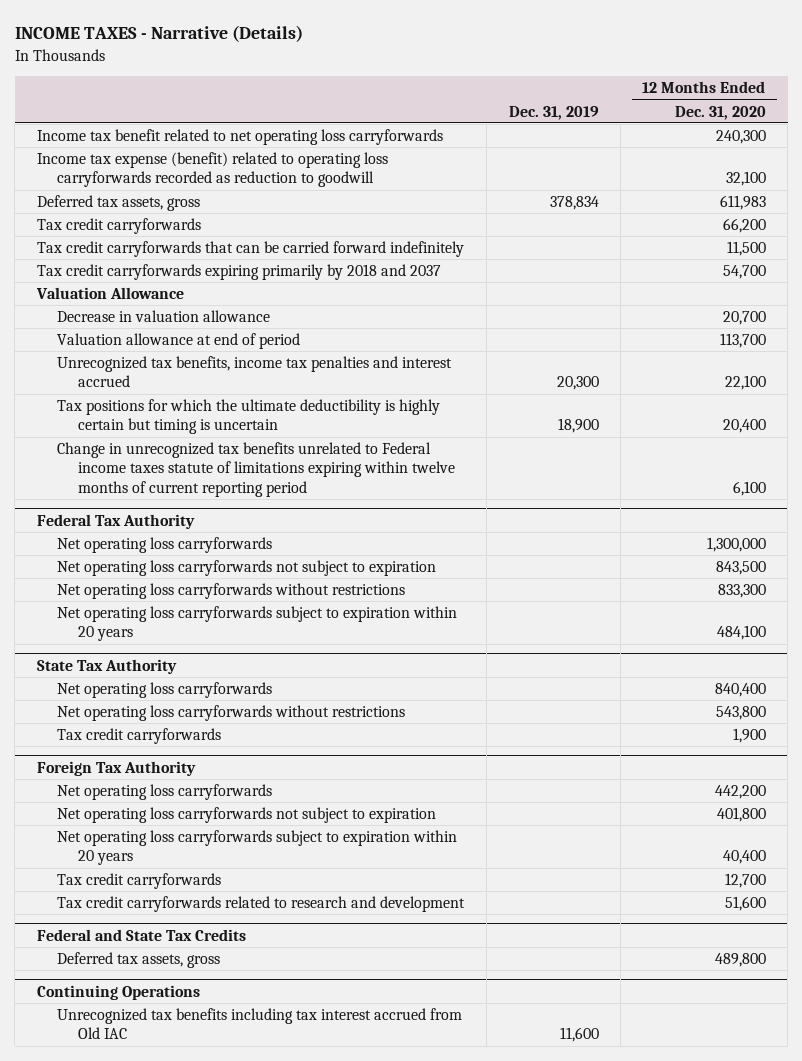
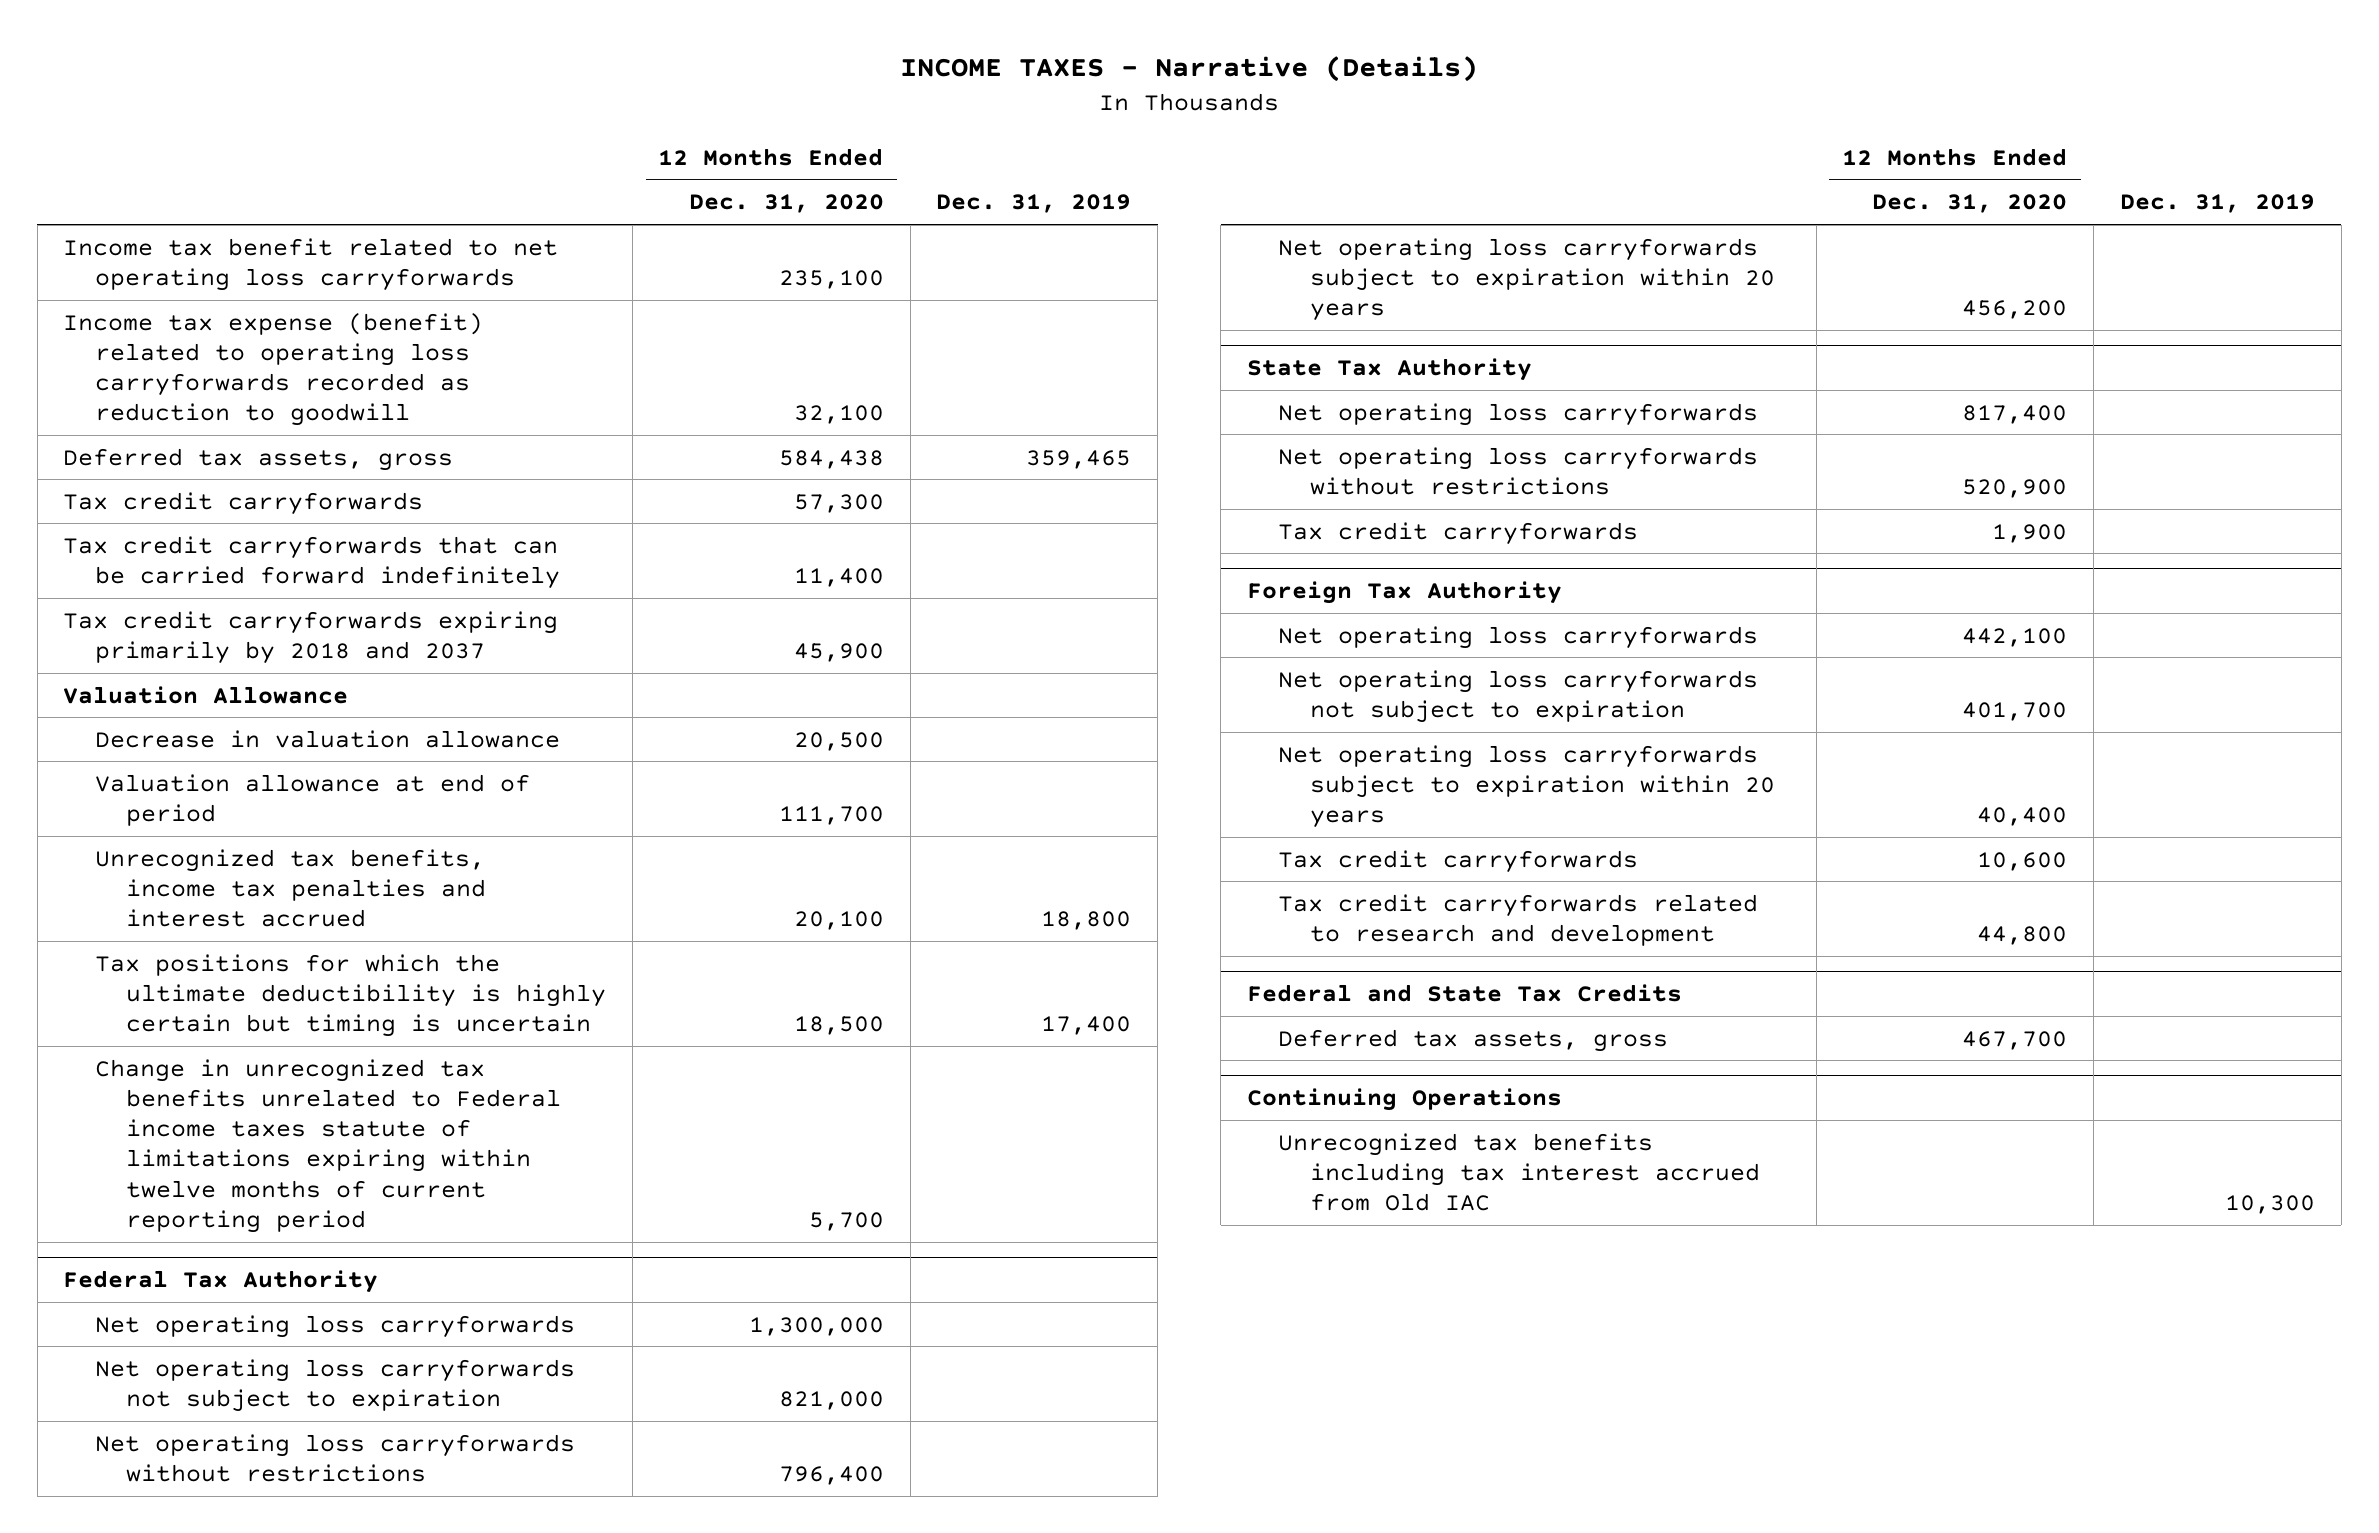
- | Dec. 31, 2019 | 12 Months Ended Dec. 31, 2020
+ | 12 Months Ended Dec. 31, 2020 | Dec. 31, 2019
- Income tax benefit related to net operating loss carryforwards | | 240,300
+ Income tax benefit related to net operating loss carryforwards | 235,100 |
- Deferred tax assets, gross | 378,834 | 611,983
- Tax credit carryforwards | | 66,200
- Tax credit carryforwards that can be carried forward indefinitely | | 11,500
- Tax credit carryforwards expiring primarily by 2018 and 2037 | | 54,700
+ Deferred tax assets, gross | 584,438 | 359,465
+ Tax credit carryforwards | 57,300 |
+ Tax credit carryforwards that can be carried forward indefinitely | 11,400 |
+ Tax credit carryforwards expiring primarily by 2018 and 2037 | 45,900 |
- Decrease in valuation allowance | | 20,700
- Valuation allowance at end of period | | 113,700
- Unrecognized tax benefits, income tax penalties and interest accrued | 20,300 | 22,100
- Tax positions for which the ultimate deductibility is highly certain but timing is uncertain | 18,900 | 20,400
- Change in unrecognized tax benefits unrelated to Federal income taxes statute of limitations expiring within twelve months of current reporting period | | 6,100
+ Decrease in valuation allowance | 20,500 |
+ Valuation allowance at end of period | 111,700 |
+ Unrecognized tax benefits, income tax penalties and interest accrued | 20,100 | 18,800
+ Tax positions for which the ultimate deductibility is highly certain but timing is uncertain | 18,500 | 17,400
+ Change in unrecognized tax benefits unrelated to Federal income taxes statute of limitations expiring within twelve months of current reporting period | 5,700 |
@ Federal Tax Authority
- Net operating loss carryforwards not subject to expiration | | 843,500
- Net operating loss carryforwards without restrictions | | 833,300
- Net operating loss carryforwards subject to expiration within 20 years | | 484,100
+ Net operating loss carryforwards not subject to expiration | 821,000 |
+ Net operating loss carryforwards without restrictions | 796,400 |
+ Net operating loss carryforwards subject to expiration within 20 years | 456,200 |
@ State Tax Authority
- Net operating loss carryforwards | | 840,400
- Net operating loss carryforwards without restrictions | | 543,800
+ Net operating loss carryforwards | 817,400 |
+ Net operating loss carryforwards without restrictions | 520,900 |
@ Foreign Tax Authority
- Net operating loss carryforwards | | 442,200
- Net operating loss carryforwards not subject to expiration | | 401,800
+ Net operating loss carryforwards | 442,100 |
+ Net operating loss carryforwards not subject to expiration | 401,700 |
- Tax credit carryforwards | | 12,700
- Tax credit carryforwards related to research and development | | 51,600
+ Tax credit carryforwards | 10,600 |
+ Tax credit carryforwards related to research and development | 44,800 |
@ Federal and State Tax Credits
- Deferred tax assets, gross | | 489,800
+ Deferred tax assets, gross | 467,700 |
@ Continuing Operations
- Unrecognized tax benefits including tax interest accrued from Old IAC | 11,600 |
+ Unrecognized tax benefits including tax interest accrued from Old IAC | | 10,300

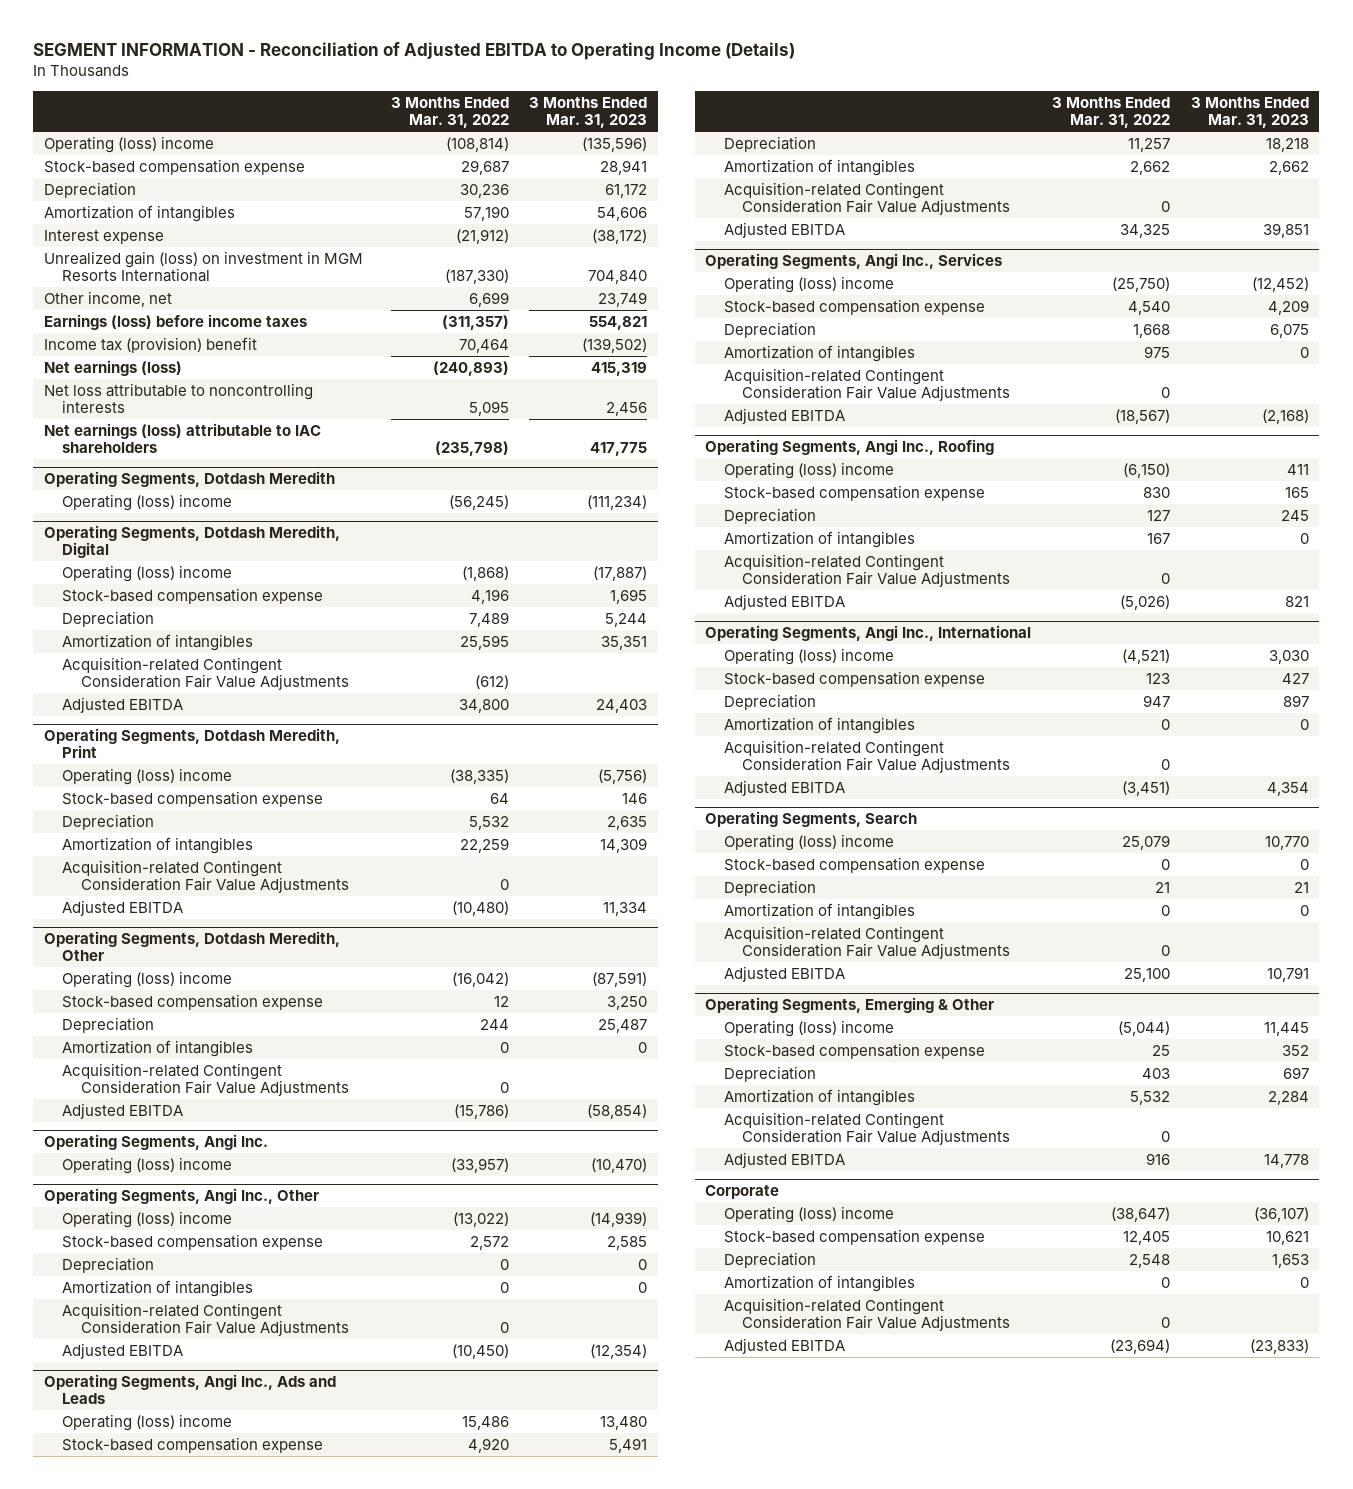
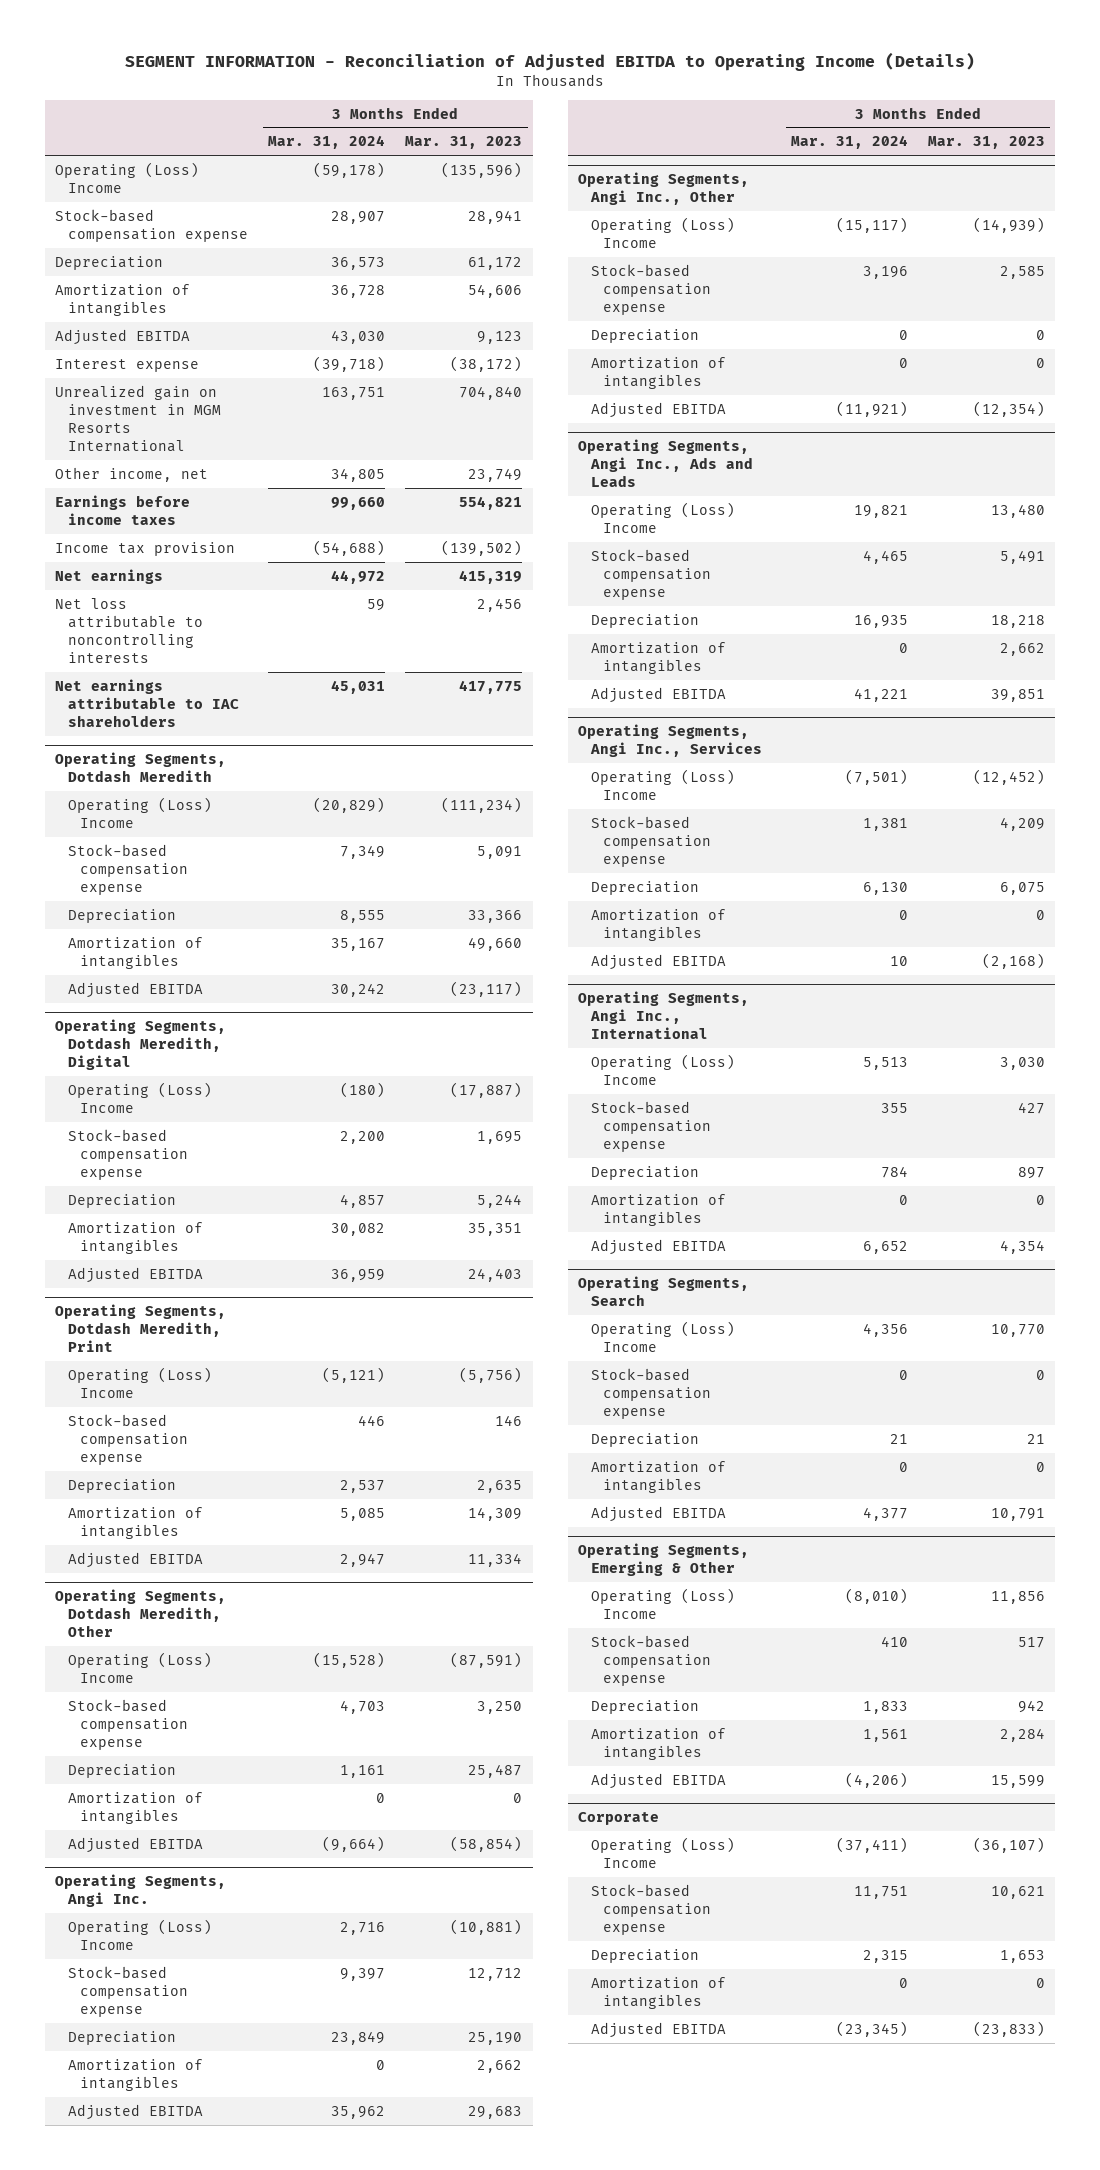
- | 3 Months Ended Mar. 31, 2022 | 3 Months Ended Mar. 31, 2023
+ | 3 Months Ended Mar. 31, 2024 | 3 Months Ended Mar. 31, 2023
- Operating (loss) income | (108,814) | (135,596)
+ Operating (Loss) Income | (59,178) | (135,596)
+ Adjusted EBITDA | 43,030 | 9,123
- Unrealized gain (loss) on investment in MGM Resorts International | (187,330) | 704,840
+ Unrealized gain on investment in MGM Resorts International | 163,751 | 704,840
- Earnings (loss) before income taxes | (311,357) | 554,821
- Income tax (provision) benefit | 70,464 | (139,502)
- Net earnings (loss) | (240,893) | 415,319
+ Earnings before income taxes | 99,660 | 554,821
+ Income tax provision | (54,688) | (139,502)
+ Net earnings | 44,972 | 415,319
- Net earnings (loss) attributable to IAC shareholders | (235,798) | 417,775
+ Net earnings attributable to IAC shareholders | 45,031 | 417,775
@ Operating Segments, Dotdash Meredith
- Operating (loss) income | (56,245) | (111,234)
+ Operating (Loss) Income | (20,829) | (111,234)
+ Stock-based compensation expense | 7,349 | 5,091
+ Depreciation | 8,555 | 33,366
+ Amortization of intangibles | 35,167 | 49,660
+ Adjusted EBITDA | 30,242 | (23,117)
@ Operating Segments, Dotdash Meredith, Digital
- Operating (loss) income | (1,868) | (17,887)
+ Operating (Loss) Income | (180) | (17,887)
- Acquisition-related Contingent Consideration Fair Value Adjustments | (612) |
@ Operating Segments, Dotdash Meredith, Print
- Operating (loss) income | (38,335) | (5,756)
+ Operating (Loss) Income | (5,121) | (5,756)
- Acquisition-related Contingent Consideration Fair Value Adjustments | 0 |
@ Operating Segments, Dotdash Meredith, Other
- Operating (loss) income | (16,042) | (87,591)
+ Operating (Loss) Income | (15,528) | (87,591)
- Acquisition-related Contingent Consideration Fair Value Adjustments | 0 |
@ Operating Segments, Angi Inc.
- Operating (loss) income | (33,957) | (10,470)
+ Operating (Loss) Income | 2,716 | (10,881)
+ Stock-based compensation expense | 9,397 | 12,712
+ Depreciation | 23,849 | 25,190
+ Amortization of intangibles | 0 | 2,662
+ Adjusted EBITDA | 35,962 | 29,683
@ Operating Segments, Angi Inc., Other
- Operating (loss) income | (13,022) | (14,939)
+ Operating (Loss) Income | (15,117) | (14,939)
- Acquisition-related Contingent Consideration Fair Value Adjustments | 0 |
@ Operating Segments, Angi Inc., Ads and Leads
- Operating (loss) income | 15,486 | 13,480
+ Operating (Loss) Income | 19,821 | 13,480
- Acquisition-related Contingent Consideration Fair Value Adjustments | 0 |
@ Operating Segments, Angi Inc., Services
- Operating (loss) income | (25,750) | (12,452)
+ Operating (Loss) Income | (7,501) | (12,452)
- Acquisition-related Contingent Consideration Fair Value Adjustments | 0 |
- Operating Segments, Angi Inc., Roofing
- Operating (loss) income | (6,150) | 411
- Stock-based compensation expense | 830 | 165
- Depreciation | 127 | 245
- Amortization of intangibles | 167 | 0
- Acquisition-related Contingent Consideration Fair Value Adjustments | 0 |
- Adjusted EBITDA | (5,026) | 821
@ Operating Segments, Angi Inc., International
- Operating (loss) income | (4,521) | 3,030
+ Operating (Loss) Income | 5,513 | 3,030
- Acquisition-related Contingent Consideration Fair Value Adjustments | 0 |
@ Operating Segments, Search
- Operating (loss) income | 25,079 | 10,770
+ Operating (Loss) Income | 4,356 | 10,770
- Acquisition-related Contingent Consideration Fair Value Adjustments | 0 |
@ Operating Segments, Emerging & Other
- Operating (loss) income | (5,044) | 11,445
- Stock-based compensation expense | 25 | 352
- Depreciation | 403 | 697
+ Operating (Loss) Income | (8,010) | 11,856
+ Stock-based compensation expense | 410 | 517
+ Depreciation | 1,833 | 942
- Acquisition-related Contingent Consideration Fair Value Adjustments | 0 |
- Adjusted EBITDA | 916 | 14,778
+ Adjusted EBITDA | (4,206) | 15,599
@ Corporate
- Operating (loss) income | (38,647) | (36,107)
+ Operating (Loss) Income | (37,411) | (36,107)
- Acquisition-related Contingent Consideration Fair Value Adjustments | 0 |

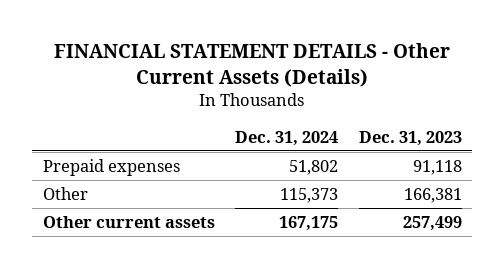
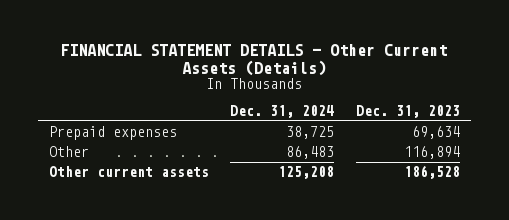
- Prepaid expenses | 51,802 | 91,118
- Other | 115,373 | 166,381
- Other current assets | 167,175 | 257,499
+ Prepaid expenses | 38,725 | 69,634
+ Other | 86,483 | 116,894
+ Other current assets | 125,208 | 186,528

